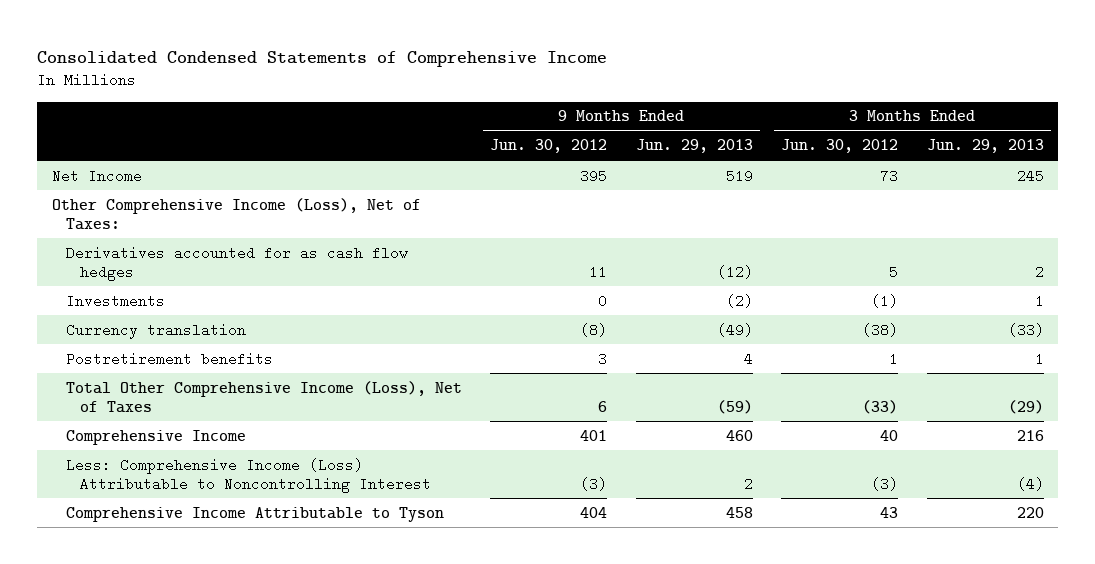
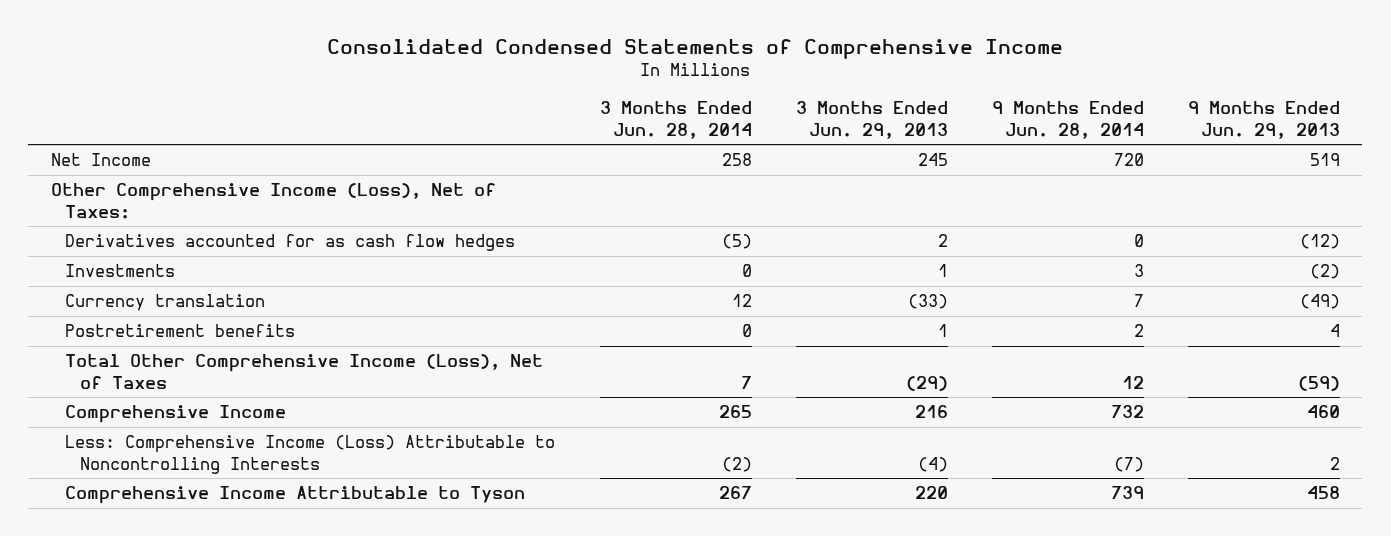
- | 9 Months Ended Jun. 30, 2012 | 9 Months Ended Jun. 29, 2013 | 3 Months Ended Jun. 30, 2012 | 3 Months Ended Jun. 29, 2013
+ | 3 Months Ended Jun. 28, 2014 | 3 Months Ended Jun. 29, 2013 | 9 Months Ended Jun. 28, 2014 | 9 Months Ended Jun. 29, 2013
- Less: Comprehensive Income (Loss) Attributable to Noncontrolling Interest | (3) | 2 | (3) | (4)
+ Less: Comprehensive Income (Loss) Attributable to Noncontrolling Interests | (2) | (4) | (7) | 2

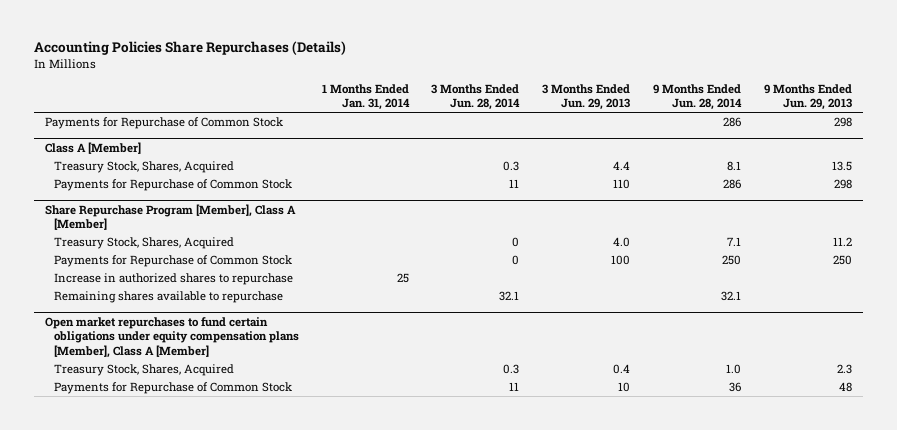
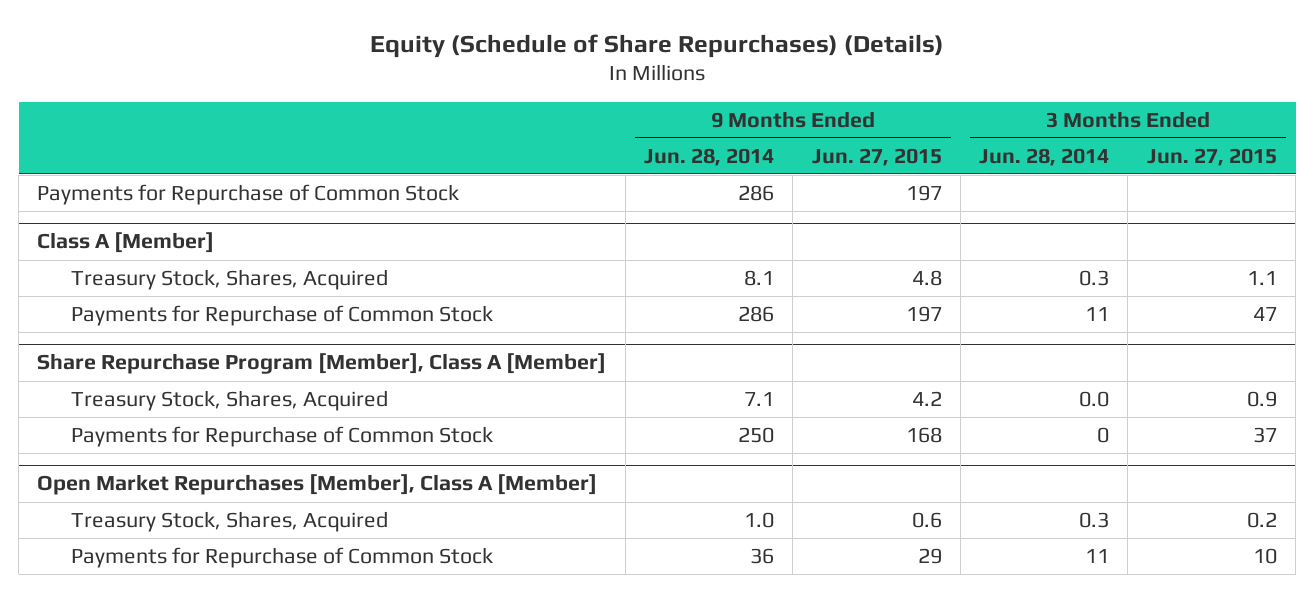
- Accounting Policies Share Repurchases (Details)
+ Equity (Schedule of Share Repurchases) (Details)
- | 1 Months Ended Jan. 31, 2014 | 3 Months Ended Jun. 28, 2014 | 3 Months Ended Jun. 29, 2013 | 9 Months Ended Jun. 28, 2014 | 9 Months Ended Jun. 29, 2013
+ | 9 Months Ended Jun. 28, 2014 | 9 Months Ended Jun. 27, 2015 | 3 Months Ended Jun. 28, 2014 | 3 Months Ended Jun. 27, 2015
@ Share Repurchase Program [Member], Class A [Member]
- Treasury Stock, Shares, Acquired | | 0 | 4.0 | 7.1 | 11.2
+ Treasury Stock, Shares, Acquired | 7.1 | 4.2 | 0.0 | 0.9
- Increase in authorized shares to repurchase | 25 | | | |
- Remaining shares available to repurchase | | 32.1 | | 32.1 |
- Open market repurchases to fund certain obligations under equity compensation plans [Member], Class A [Member]
+ Open Market Repurchases [Member], Class A [Member]

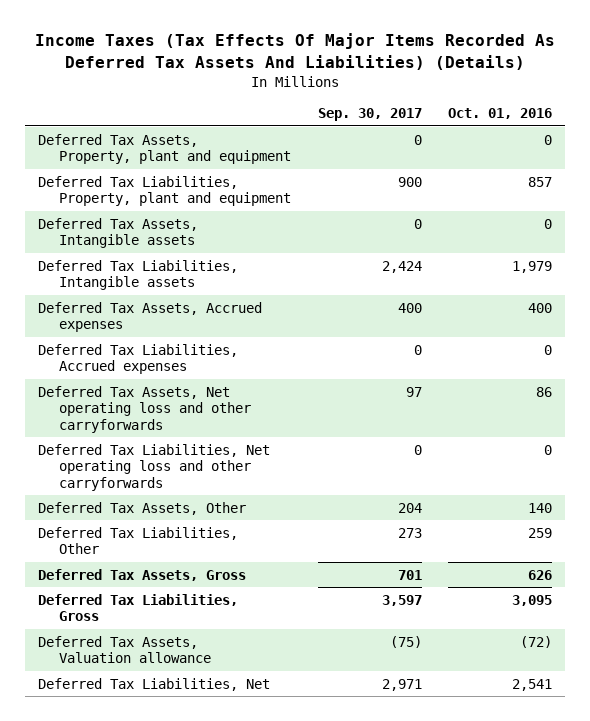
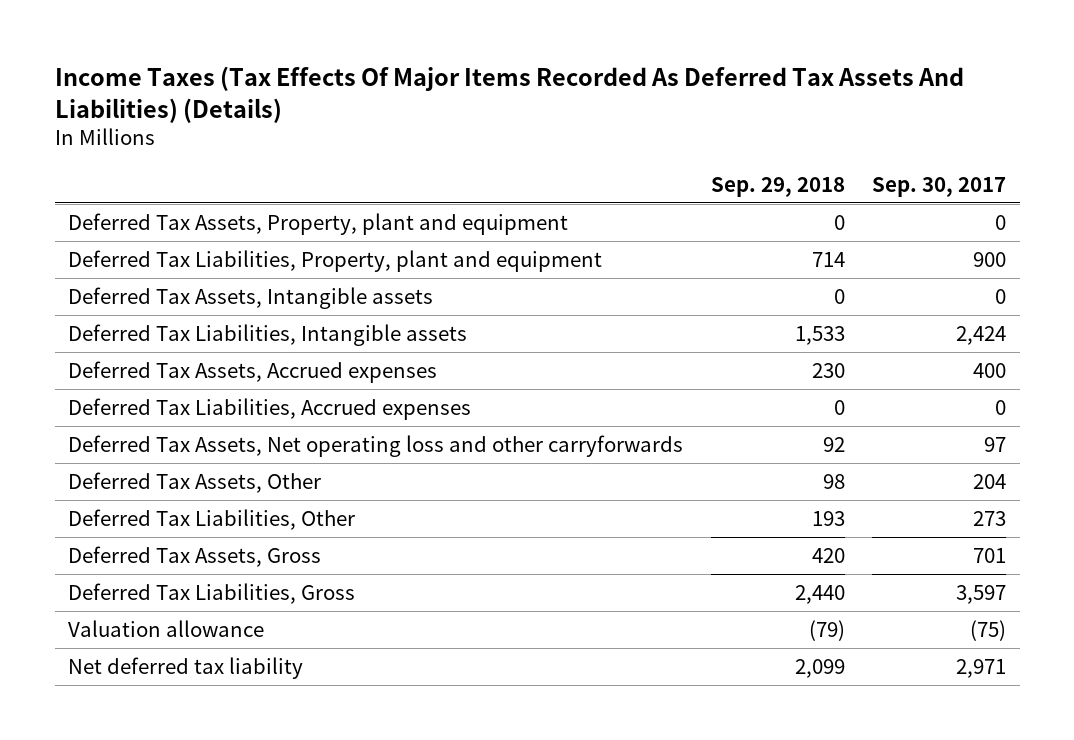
- | Sep. 30, 2017 | Oct. 01, 2016
+ | Sep. 29, 2018 | Sep. 30, 2017
- Deferred Tax Liabilities, Net operating loss and other carryforwards | 0 | 0
- Deferred Tax Assets, Valuation allowance | (75) | (72)
- Deferred Tax Liabilities, Net | 2,971 | 2,541
+ Valuation allowance | (79) | (75)
+ Net deferred tax liability | 2,099 | 2,971

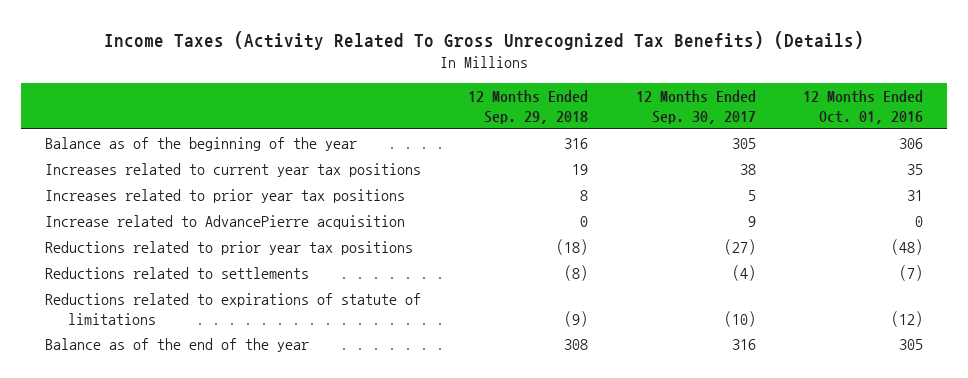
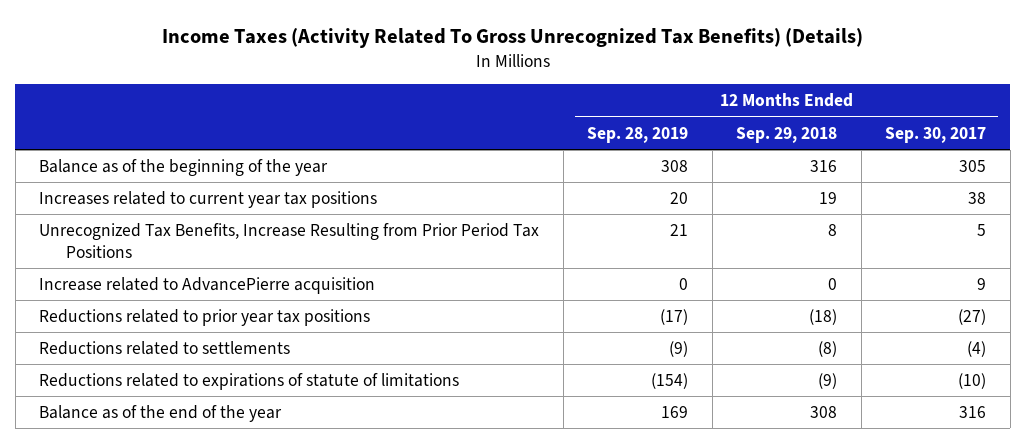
- | 12 Months Ended Sep. 29, 2018 | 12 Months Ended Sep. 30, 2017 | 12 Months Ended Oct. 01, 2016
+ | 12 Months Ended Sep. 28, 2019 | 12 Months Ended Sep. 29, 2018 | 12 Months Ended Sep. 30, 2017
- Increases related to prior year tax positions | 8 | 5 | 31
+ Unrecognized Tax Benefits, Increase Resulting from Prior Period Tax Positions | 21 | 8 | 5

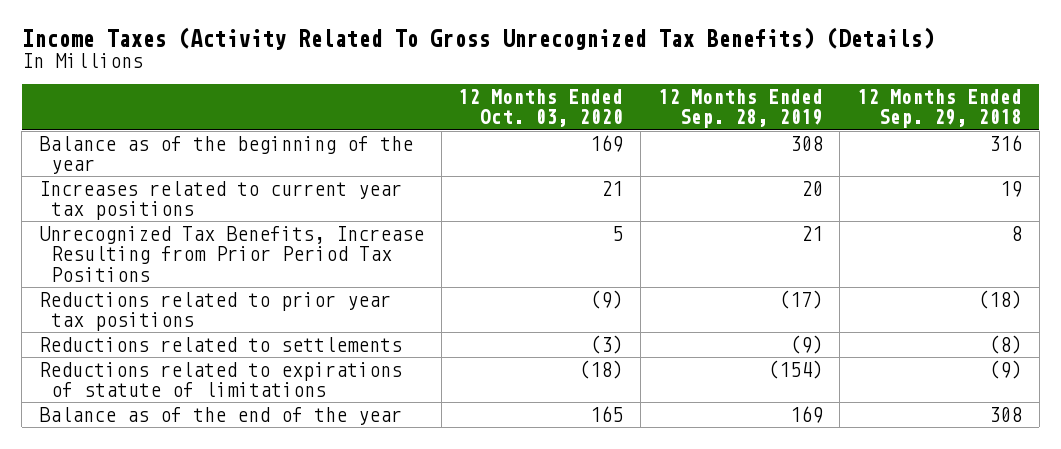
- | 12 Months Ended Sep. 28, 2019 | 12 Months Ended Sep. 29, 2018 | 12 Months Ended Sep. 30, 2017
+ | 12 Months Ended Oct. 03, 2020 | 12 Months Ended Sep. 28, 2019 | 12 Months Ended Sep. 29, 2018
- Increase related to AdvancePierre acquisition | 0 | 0 | 9

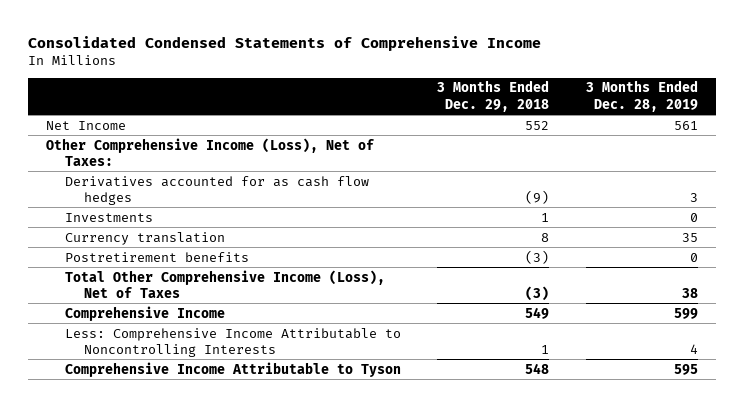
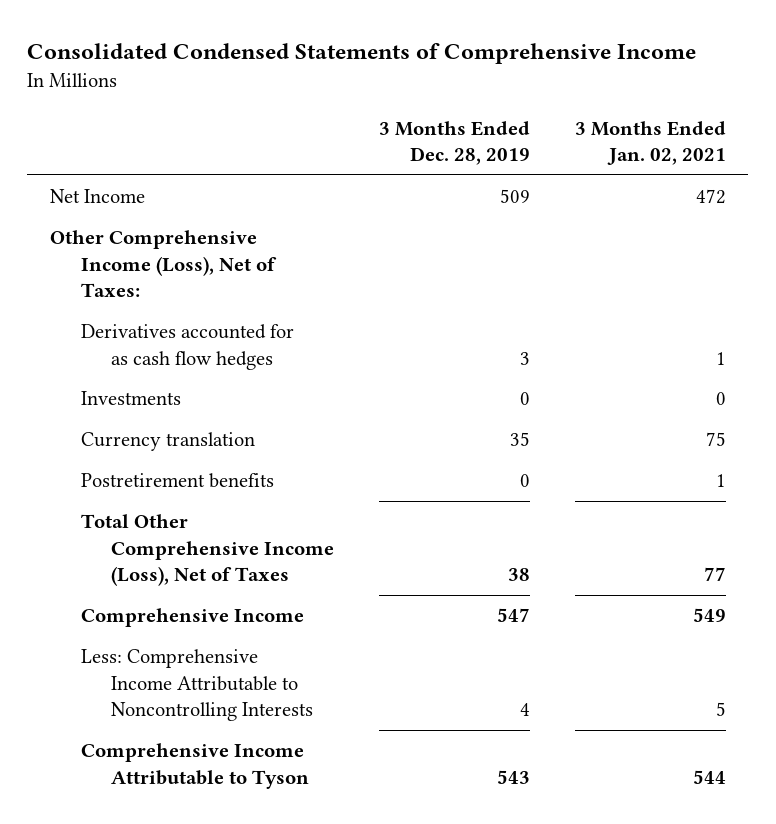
- | 3 Months Ended Dec. 29, 2018 | 3 Months Ended Dec. 28, 2019
+ | 3 Months Ended Dec. 28, 2019 | 3 Months Ended Jan. 02, 2021
- Net Income | 552 | 561
+ Net Income | 509 | 472
- Comprehensive Income | 549 | 599
+ Comprehensive Income | 547 | 549
- Comprehensive Income Attributable to Tyson | 548 | 595
+ Comprehensive Income Attributable to Tyson | 543 | 544

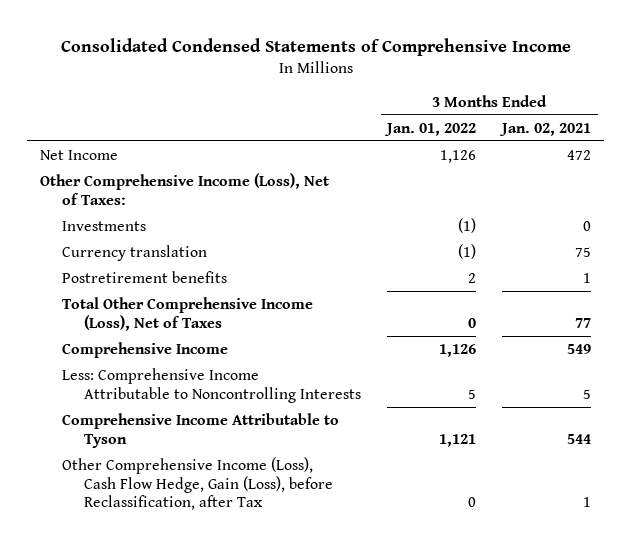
- | 3 Months Ended Dec. 28, 2019 | 3 Months Ended Jan. 02, 2021
+ | 3 Months Ended Jan. 01, 2022 | 3 Months Ended Jan. 02, 2021
- Derivatives accounted for as cash flow hedges | 3 | 1
+ Other Comprehensive Income (Loss), Cash Flow Hedge, Gain (Loss), before Reclassification, after Tax | 0 | 1

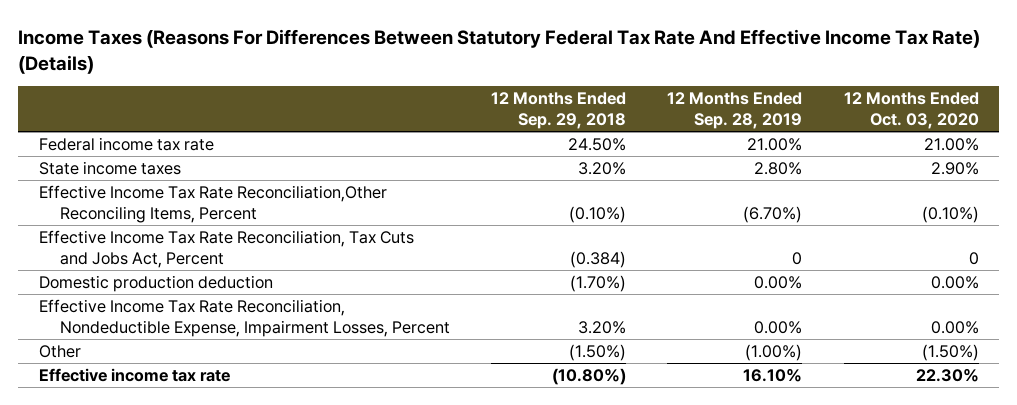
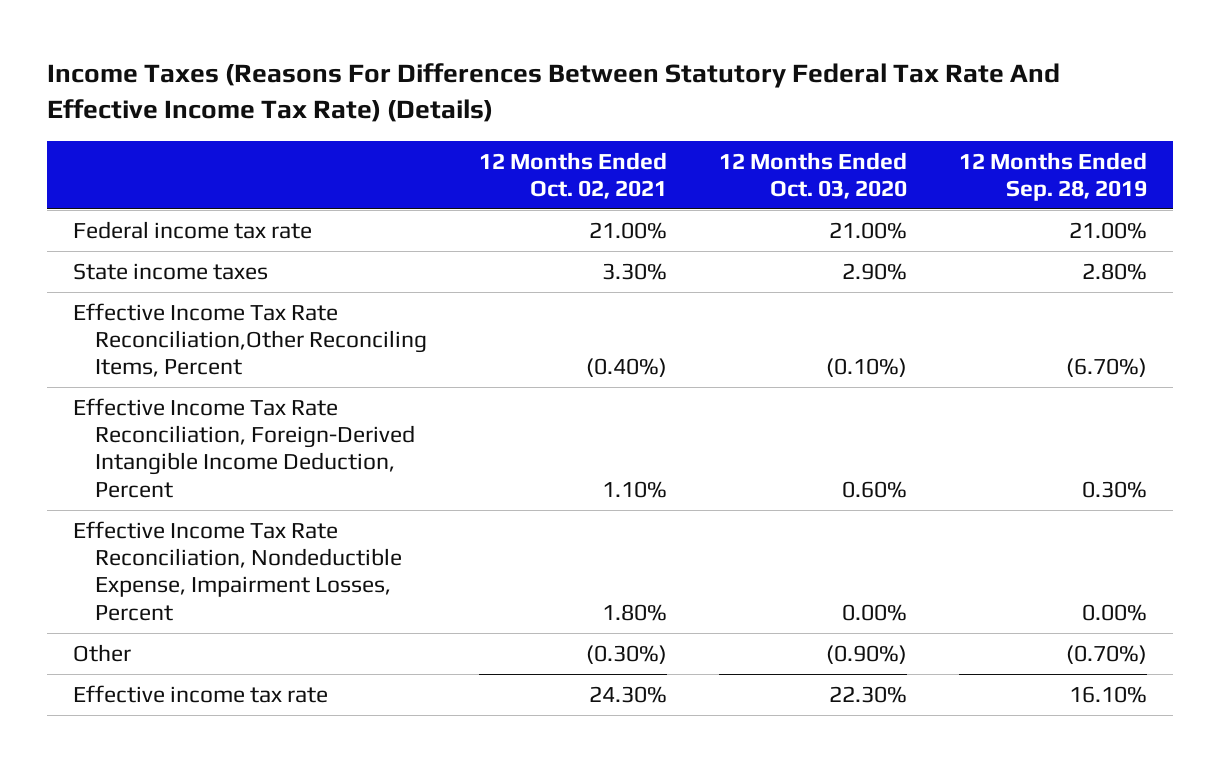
- | 12 Months Ended Sep. 29, 2018 | 12 Months Ended Sep. 28, 2019 | 12 Months Ended Oct. 03, 2020
+ | 12 Months Ended Oct. 02, 2021 | 12 Months Ended Oct. 03, 2020 | 12 Months Ended Sep. 28, 2019
- Effective Income Tax Rate Reconciliation, Tax Cuts and Jobs Act, Percent | (0.384) | 0 | 0
- Domestic production deduction | (1.70%) | 0.00% | 0.00%
+ Effective Income Tax Rate Reconciliation, Foreign-Derived Intangible Income Deduction, Percent | 1.10% | 0.60% | 0.30%
- Other | (1.50%) | (1.00%) | (1.50%)
+ Other | (0.30%) | (0.90%) | (0.70%)

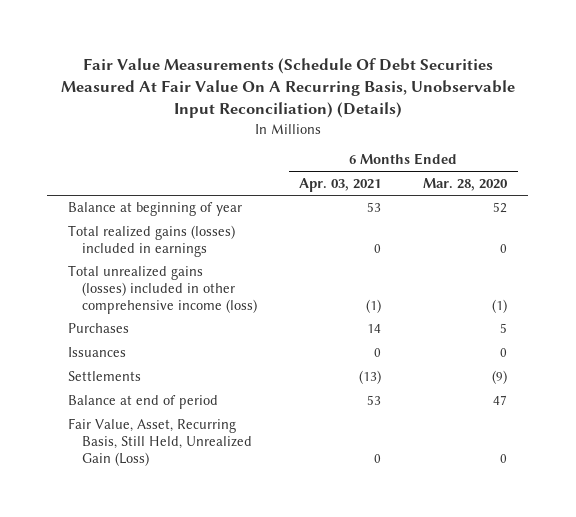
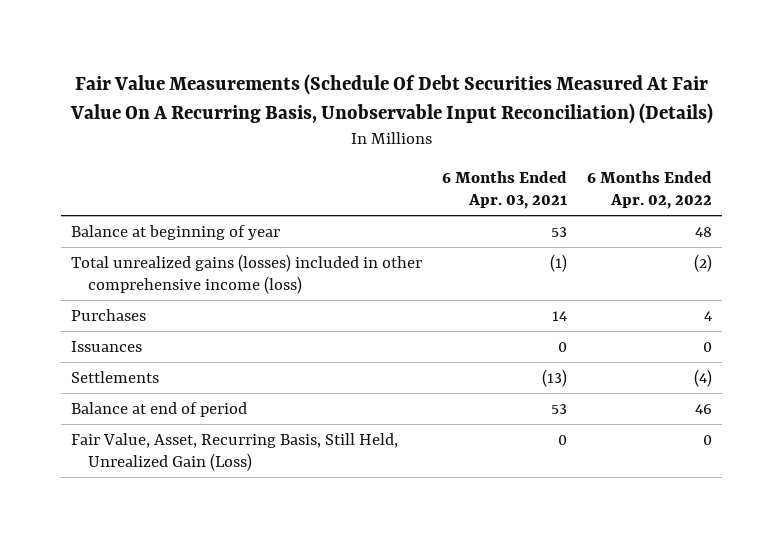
- | 6 Months Ended Apr. 03, 2021 | 6 Months Ended Mar. 28, 2020
+ | 6 Months Ended Apr. 03, 2021 | 6 Months Ended Apr. 02, 2022
- Total realized gains (losses) included in earnings | 0 | 0

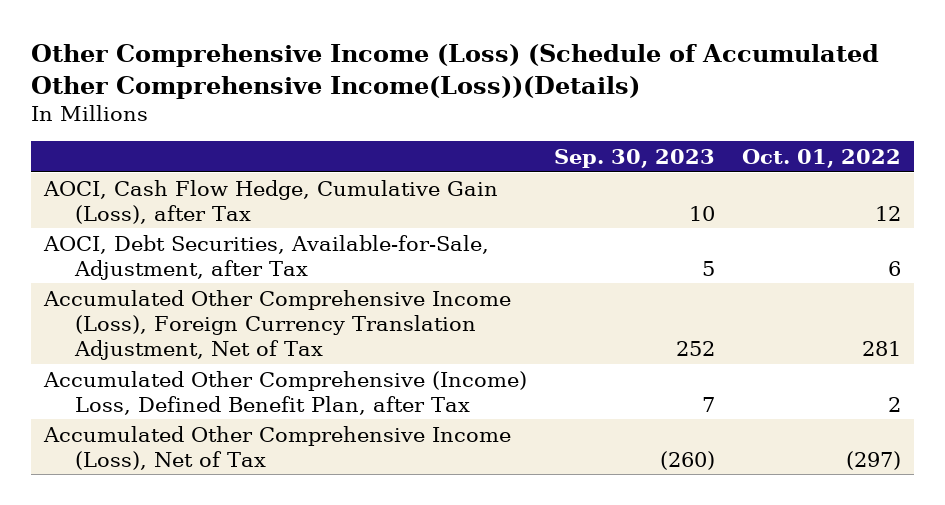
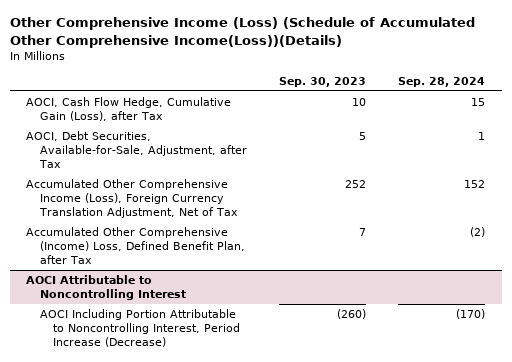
- | Sep. 30, 2023 | Oct. 01, 2022
+ | Sep. 30, 2023 | Sep. 28, 2024
- Accumulated Other Comprehensive Income (Loss), Net of Tax | (260) | (297)
+ AOCI Attributable to Noncontrolling Interest
+ AOCI Including Portion Attributable to Noncontrolling Interest, Period Increase (Decrease) | (260) | (170)

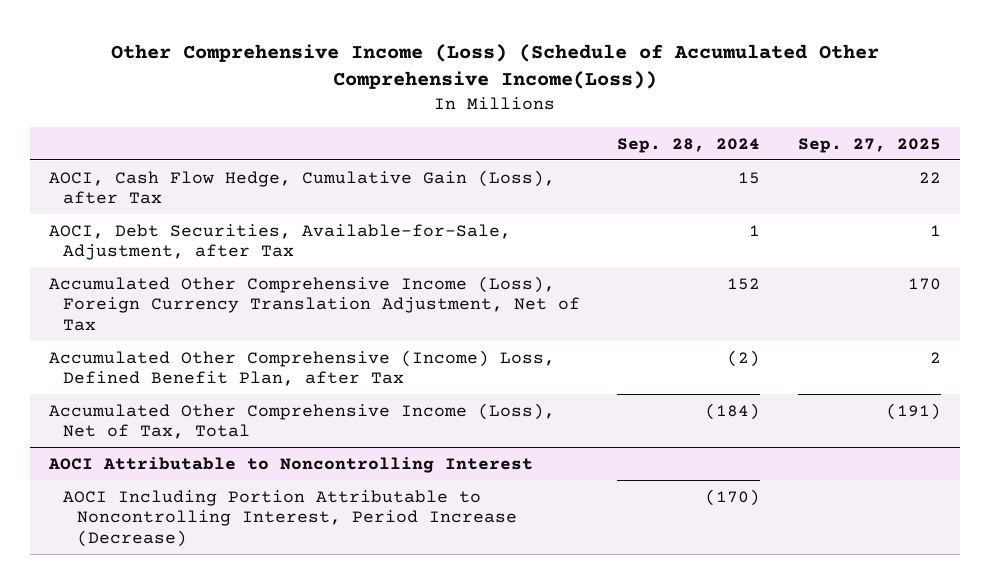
- Other Comprehensive Income (Loss) (Schedule of Accumulated Other Comprehensive Income(Loss))(Details)
+ Other Comprehensive Income (Loss) (Schedule of Accumulated Other Comprehensive Income(Loss))
- | Sep. 30, 2023 | Sep. 28, 2024
+ | Sep. 28, 2024 | Sep. 27, 2025
+ Accumulated Other Comprehensive Income (Loss), Net of Tax, Total | (184) | (191)

